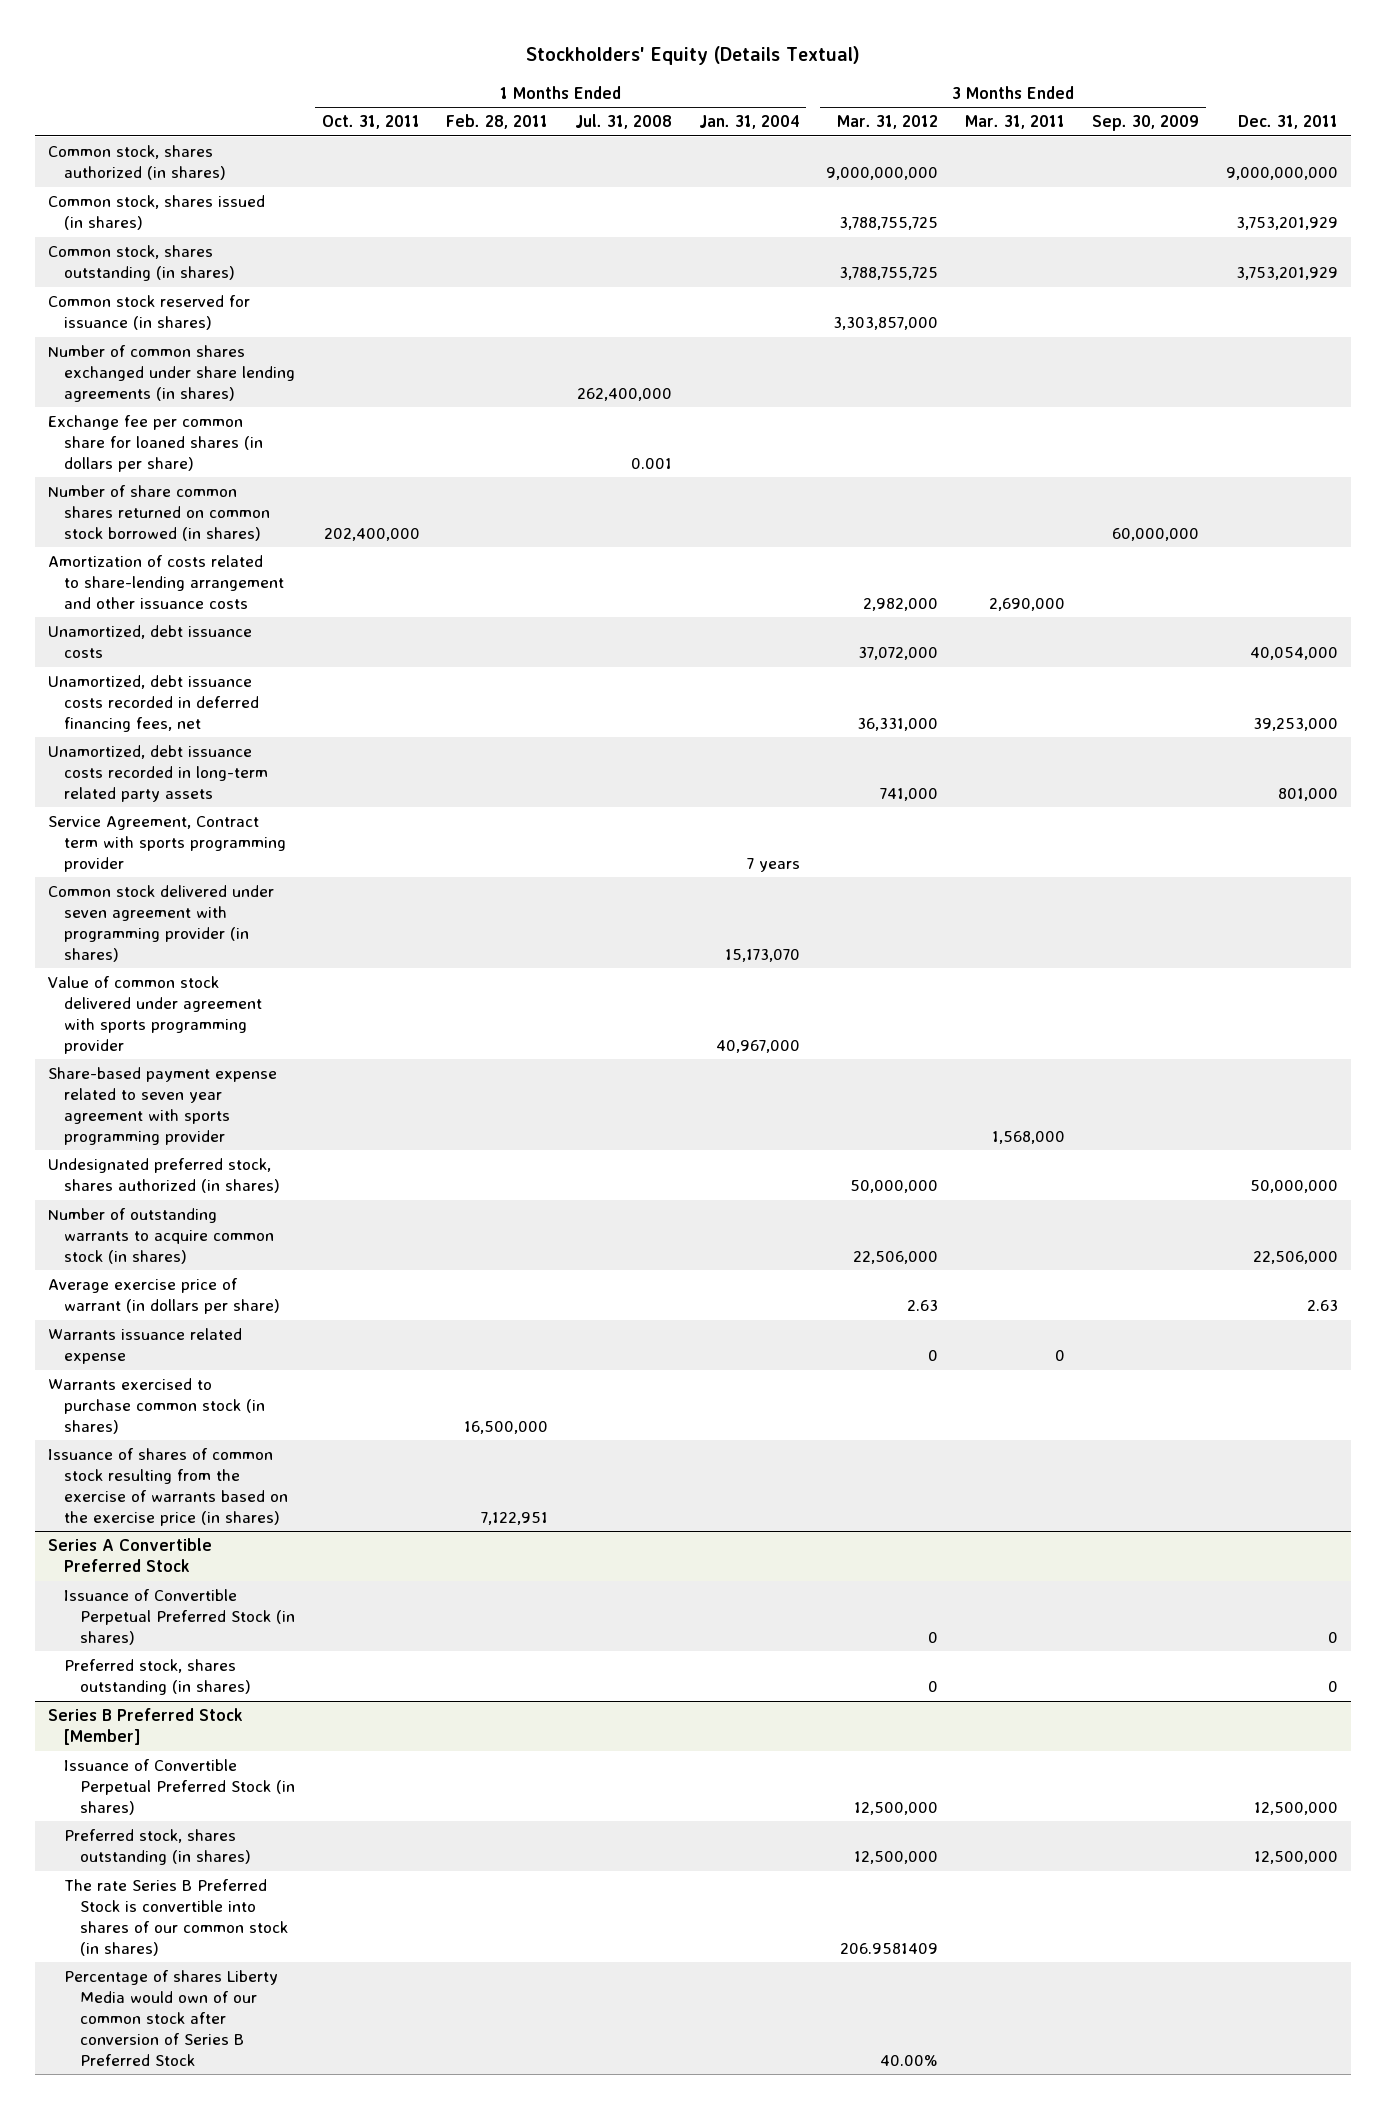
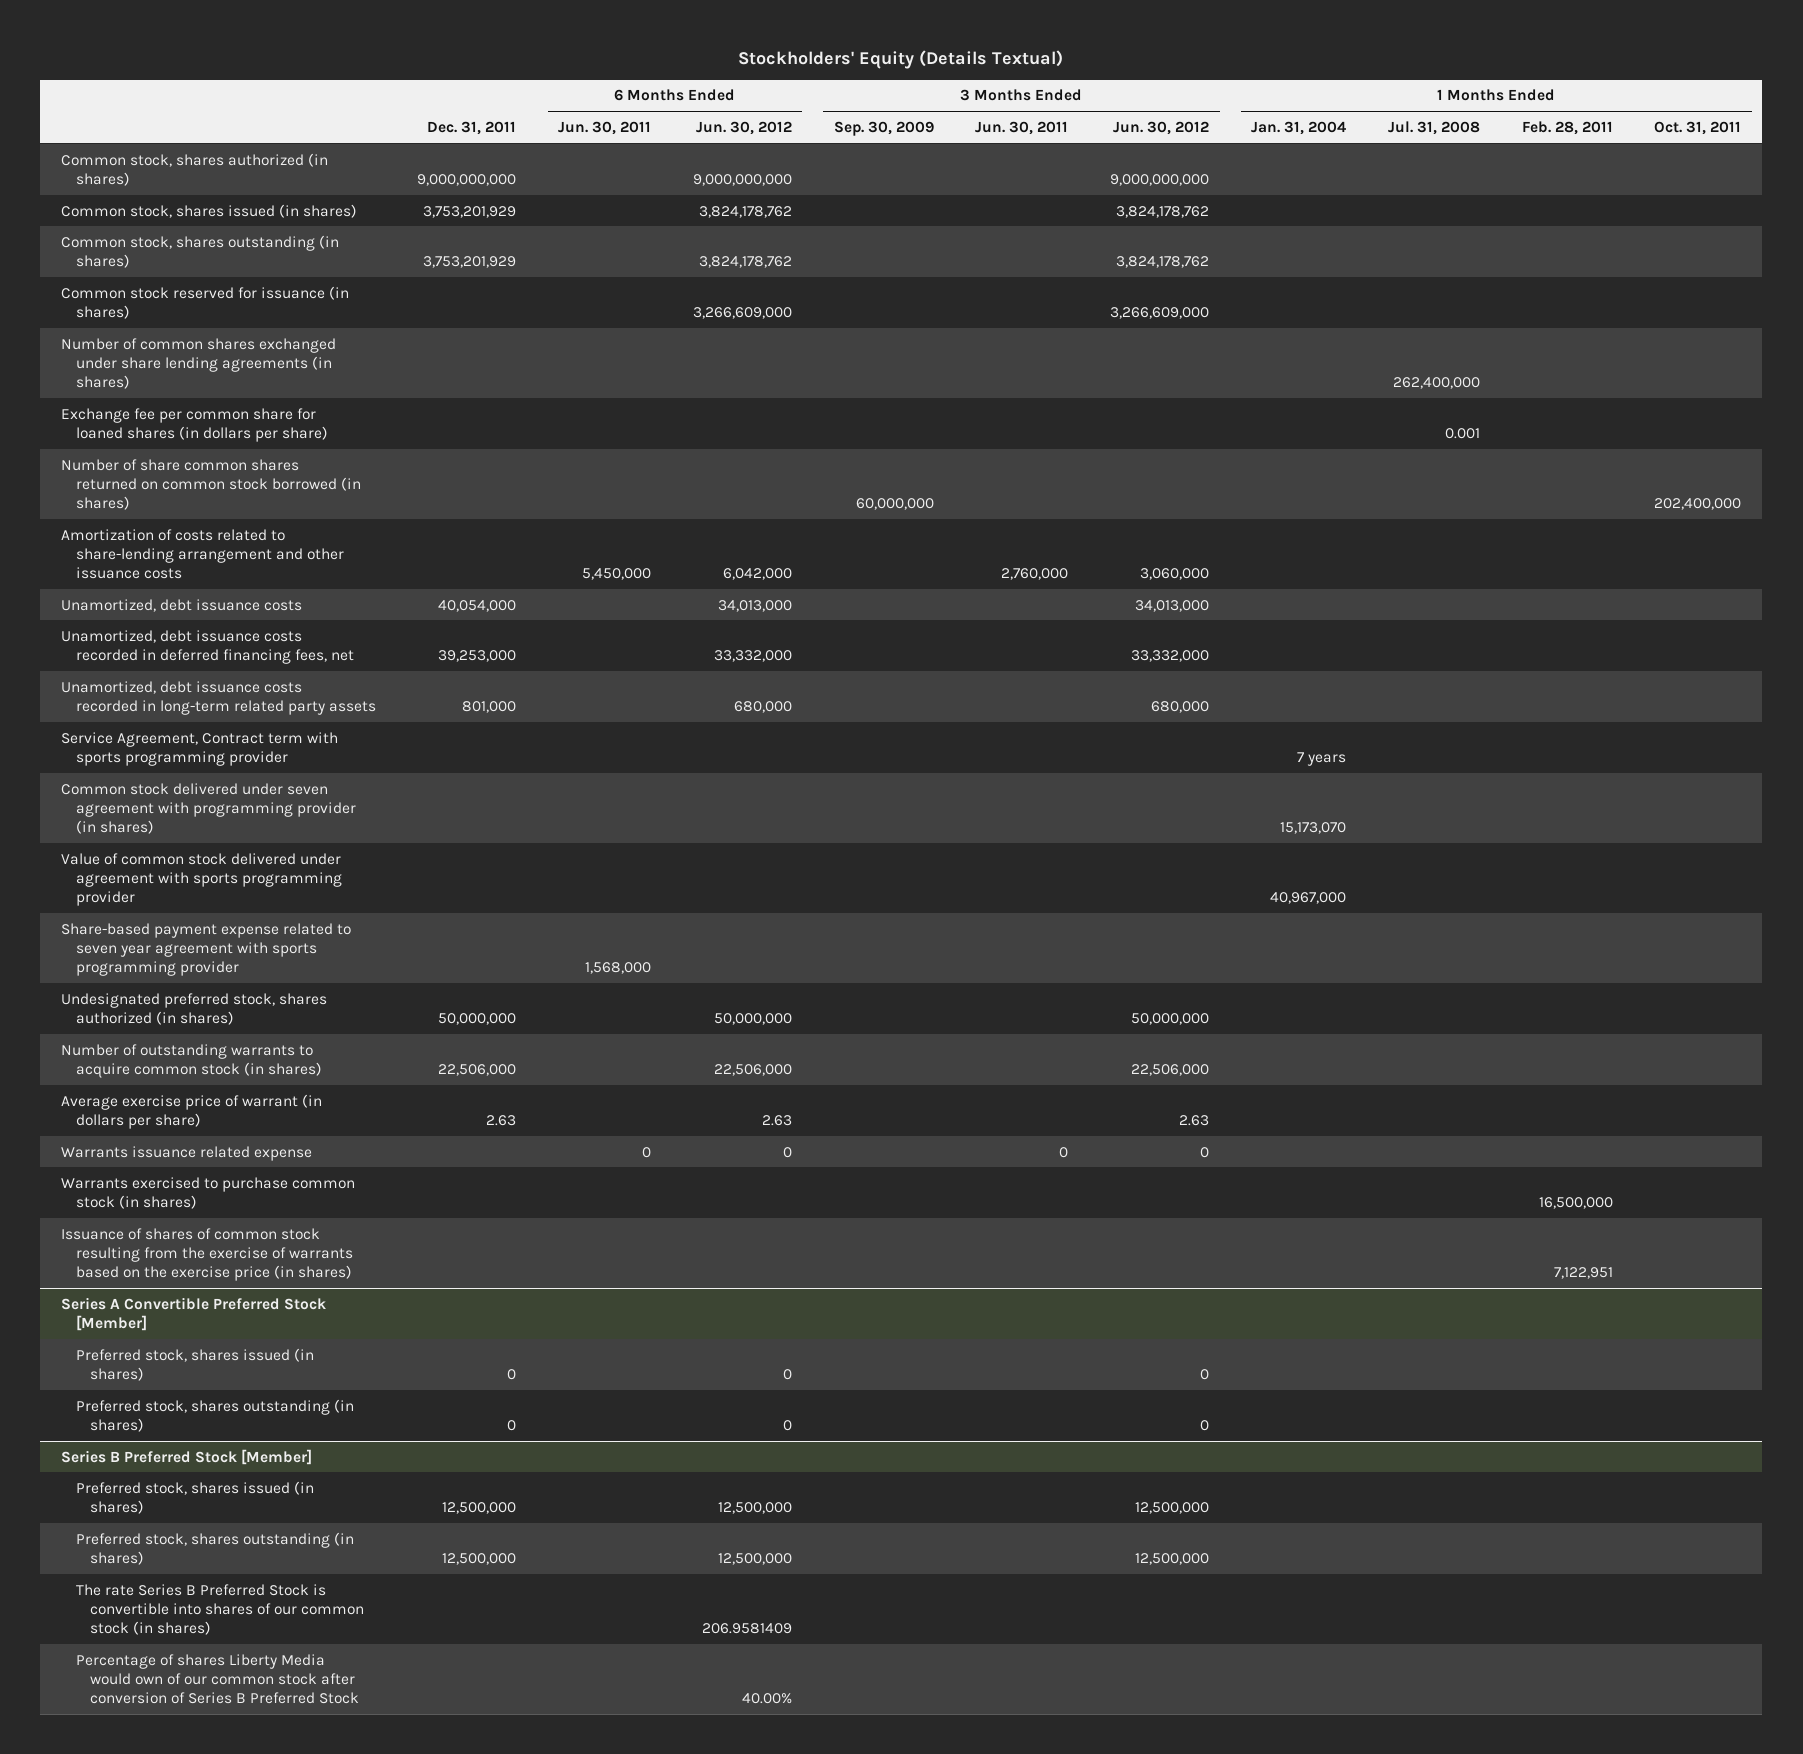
- | 1 Months Ended Oct. 31, 2011 | 1 Months Ended Feb. 28, 2011 | 1 Months Ended Jul. 31, 2008 | 1 Months Ended Jan. 31, 2004 | 3 Months Ended Mar. 31, 2012 | 3 Months Ended Mar. 31, 2011 | 3 Months Ended Sep. 30, 2009 | Dec. 31, 2011
+ | Dec. 31, 2011 | 6 Months Ended Jun. 30, 2011 | 6 Months Ended Jun. 30, 2012 | 3 Months Ended Sep. 30, 2009 | 3 Months Ended Jun. 30, 2011 | 3 Months Ended Jun. 30, 2012 | 1 Months Ended Jan. 31, 2004 | 1 Months Ended Jul. 31, 2008 | 1 Months Ended Feb. 28, 2011 | 1 Months Ended Oct. 31, 2011
- Series A Convertible Preferred Stock
- Issuance of Convertible Perpetual Preferred Stock (in shares) | | | | | 0 | | | 0
+ Series A Convertible Preferred Stock [Member]
+ Preferred stock, shares issued (in shares) | 0 | | 0 | | | 0 | | | |
@ Series B Preferred Stock [Member]
- Issuance of Convertible Perpetual Preferred Stock (in shares) | | | | | 12,500,000 | | | 12,500,000
+ Preferred stock, shares issued (in shares) | 12,500,000 | | 12,500,000 | | | 12,500,000 | | | |

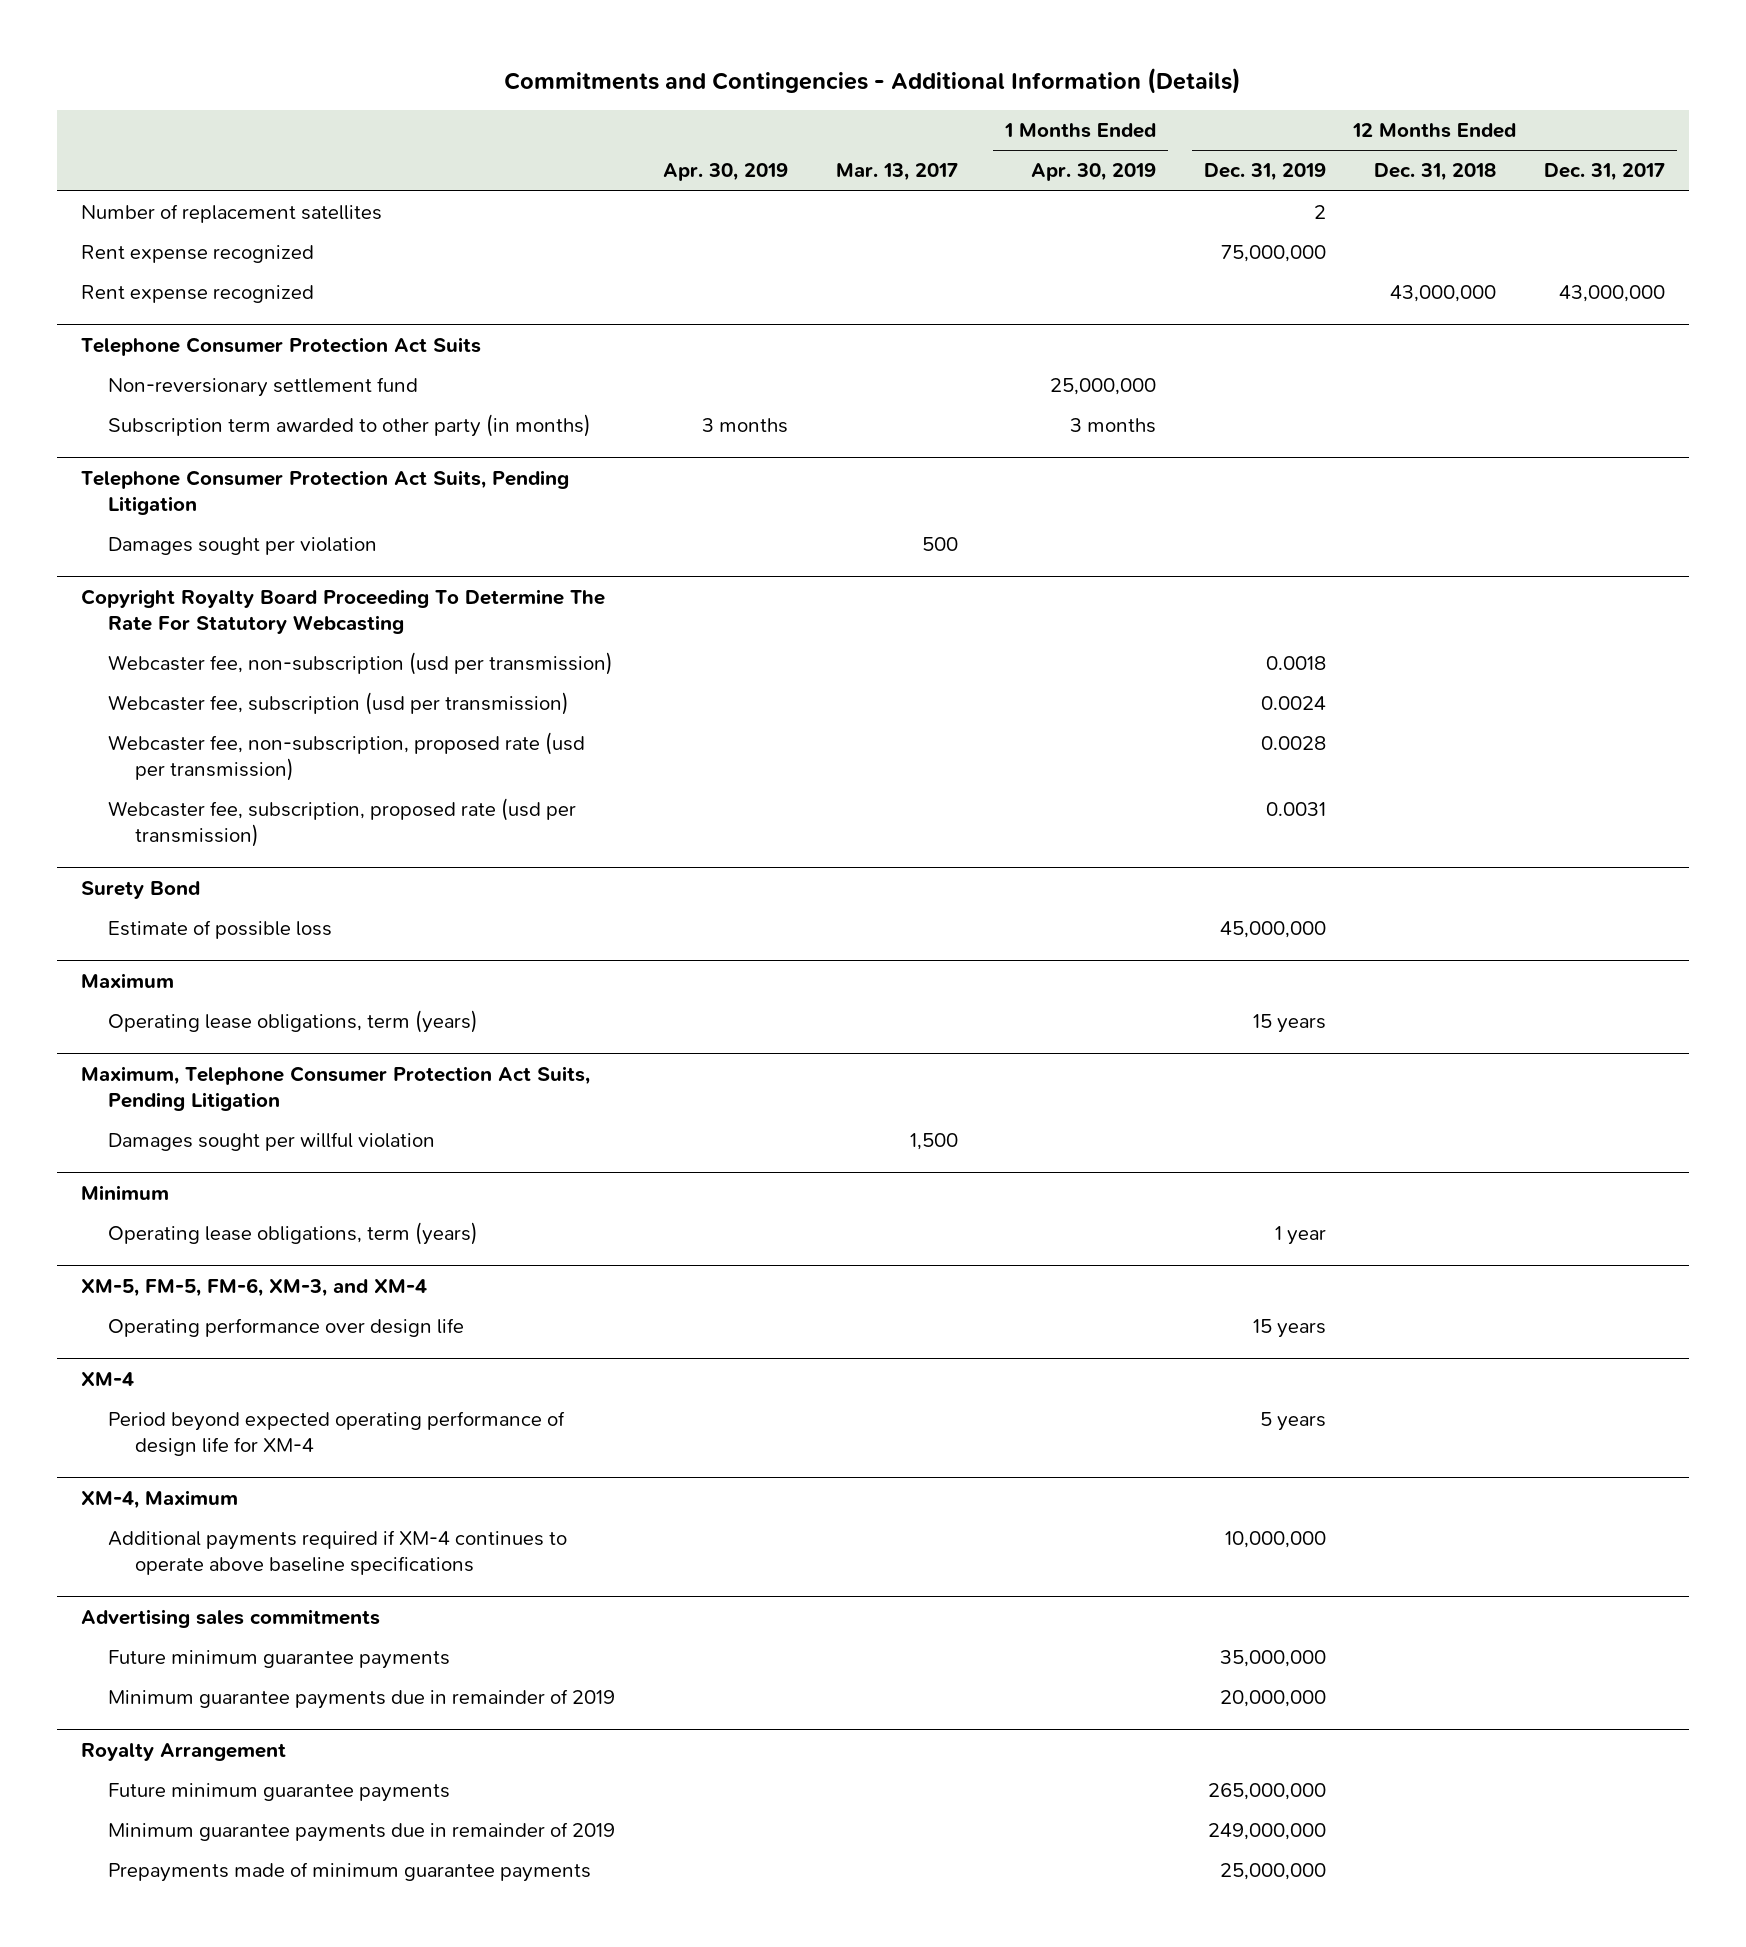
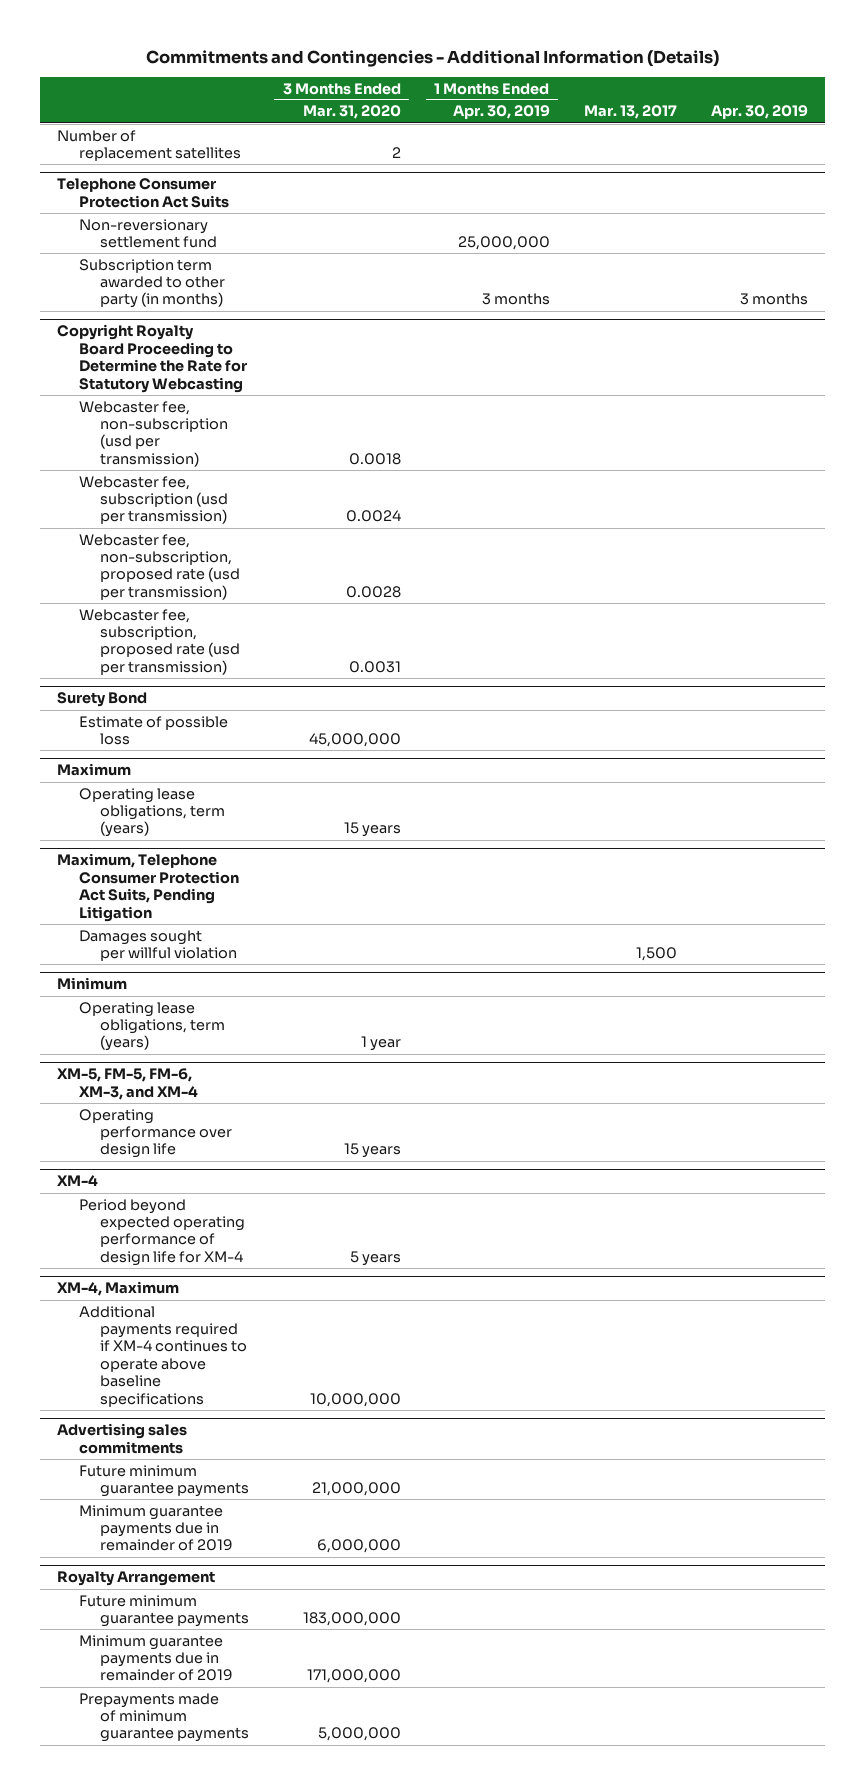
- | Apr. 30, 2019 | Mar. 13, 2017 | 1 Months Ended Apr. 30, 2019 | 12 Months Ended Dec. 31, 2019 | 12 Months Ended Dec. 31, 2018 | 12 Months Ended Dec. 31, 2017
+ | 3 Months Ended Mar. 31, 2020 | 1 Months Ended Apr. 30, 2019 | Mar. 13, 2017 | Apr. 30, 2019
- Rent expense recognized | | | | 75,000,000 | |
- Rent expense recognized | | | | | 43,000,000 | 43,000,000
- Telephone Consumer Protection Act Suits, Pending Litigation
- Damages sought per violation | | 500 | | | |
- Copyright Royalty Board Proceeding To Determine The Rate For Statutory Webcasting
+ Copyright Royalty Board Proceeding to Determine the Rate for Statutory Webcasting

